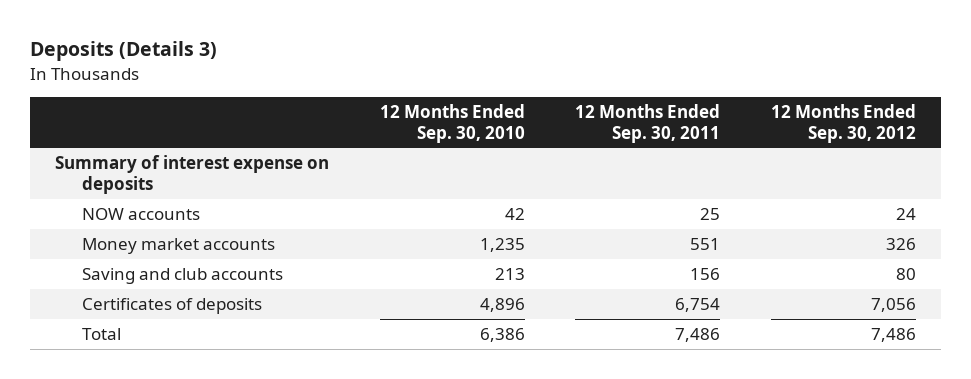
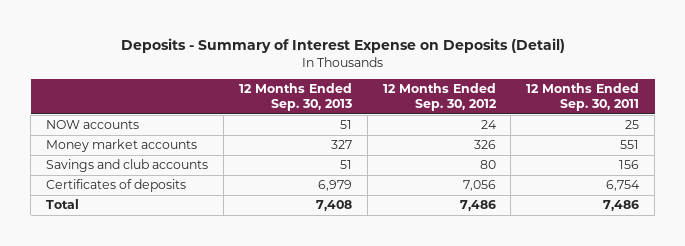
- Deposits (Details 3)
+ Deposits - Summary of Interest Expense on Deposits (Detail)
- | 12 Months Ended Sep. 30, 2010 | 12 Months Ended Sep. 30, 2011 | 12 Months Ended Sep. 30, 2012
+ | 12 Months Ended Sep. 30, 2013 | 12 Months Ended Sep. 30, 2012 | 12 Months Ended Sep. 30, 2011
- Summary of interest expense on deposits
- Saving and club accounts | 213 | 156 | 80
+ Savings and club accounts | 51 | 80 | 156

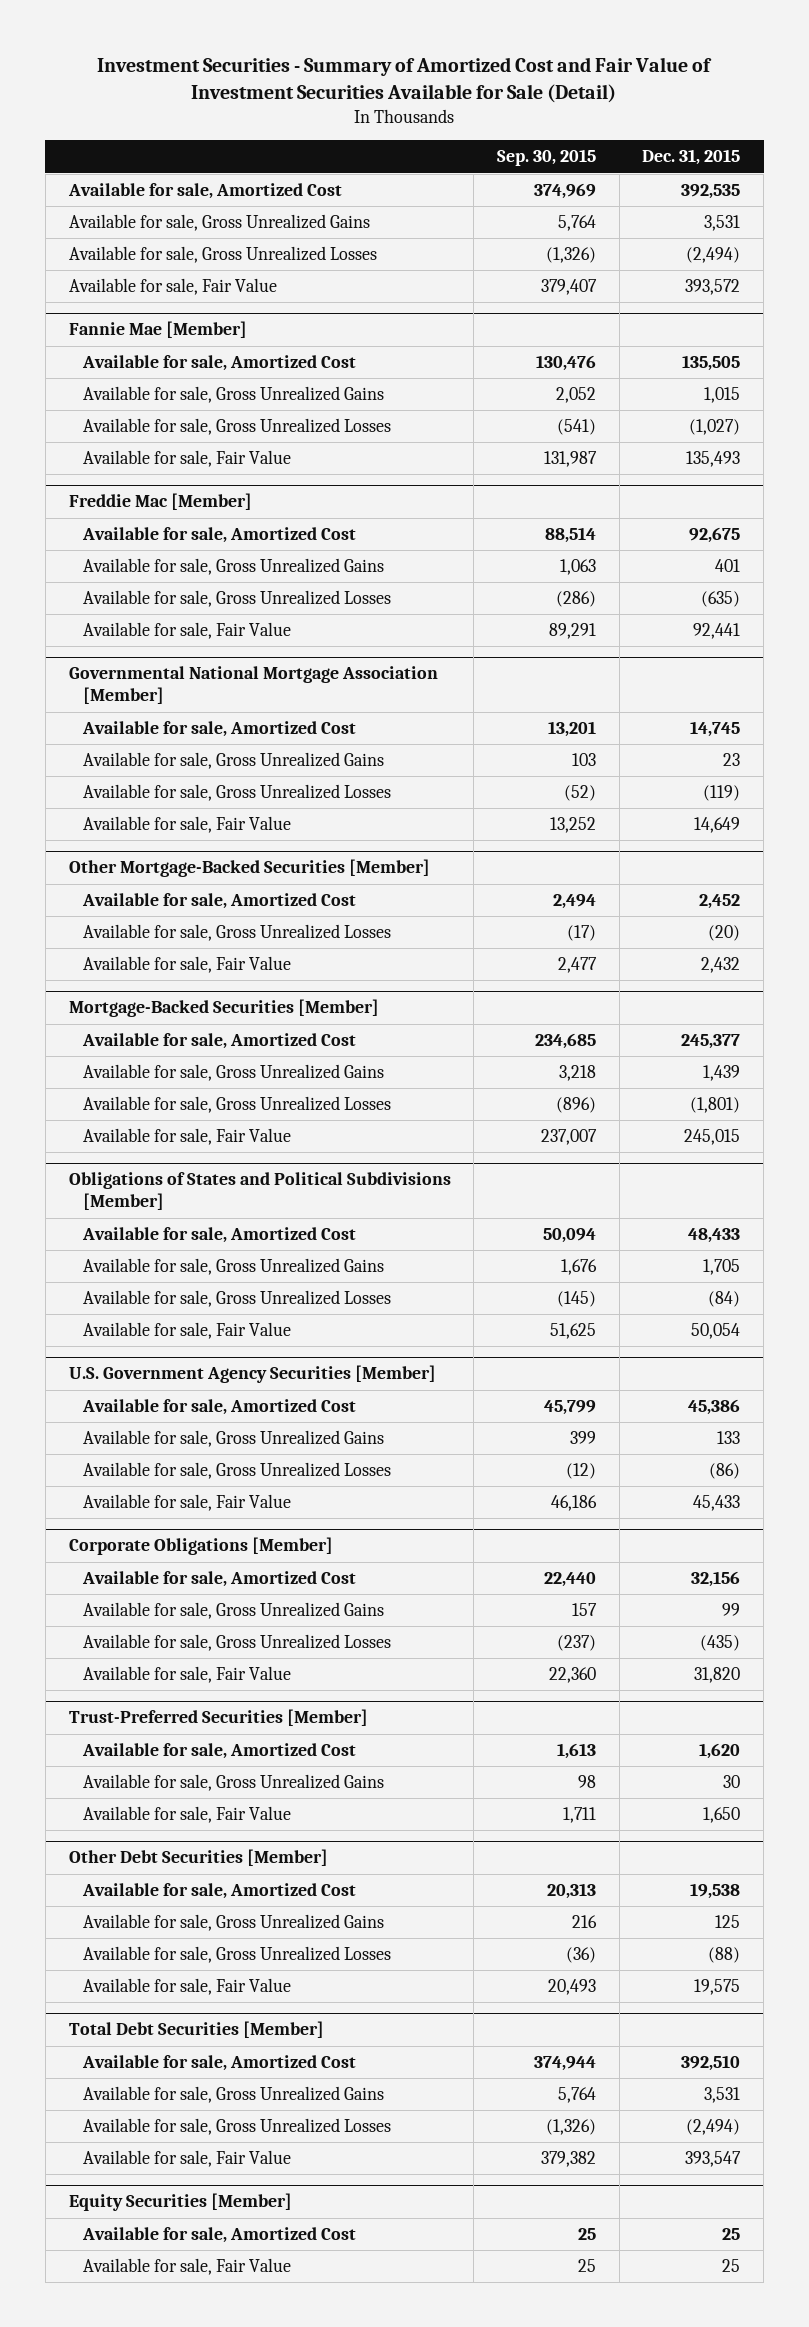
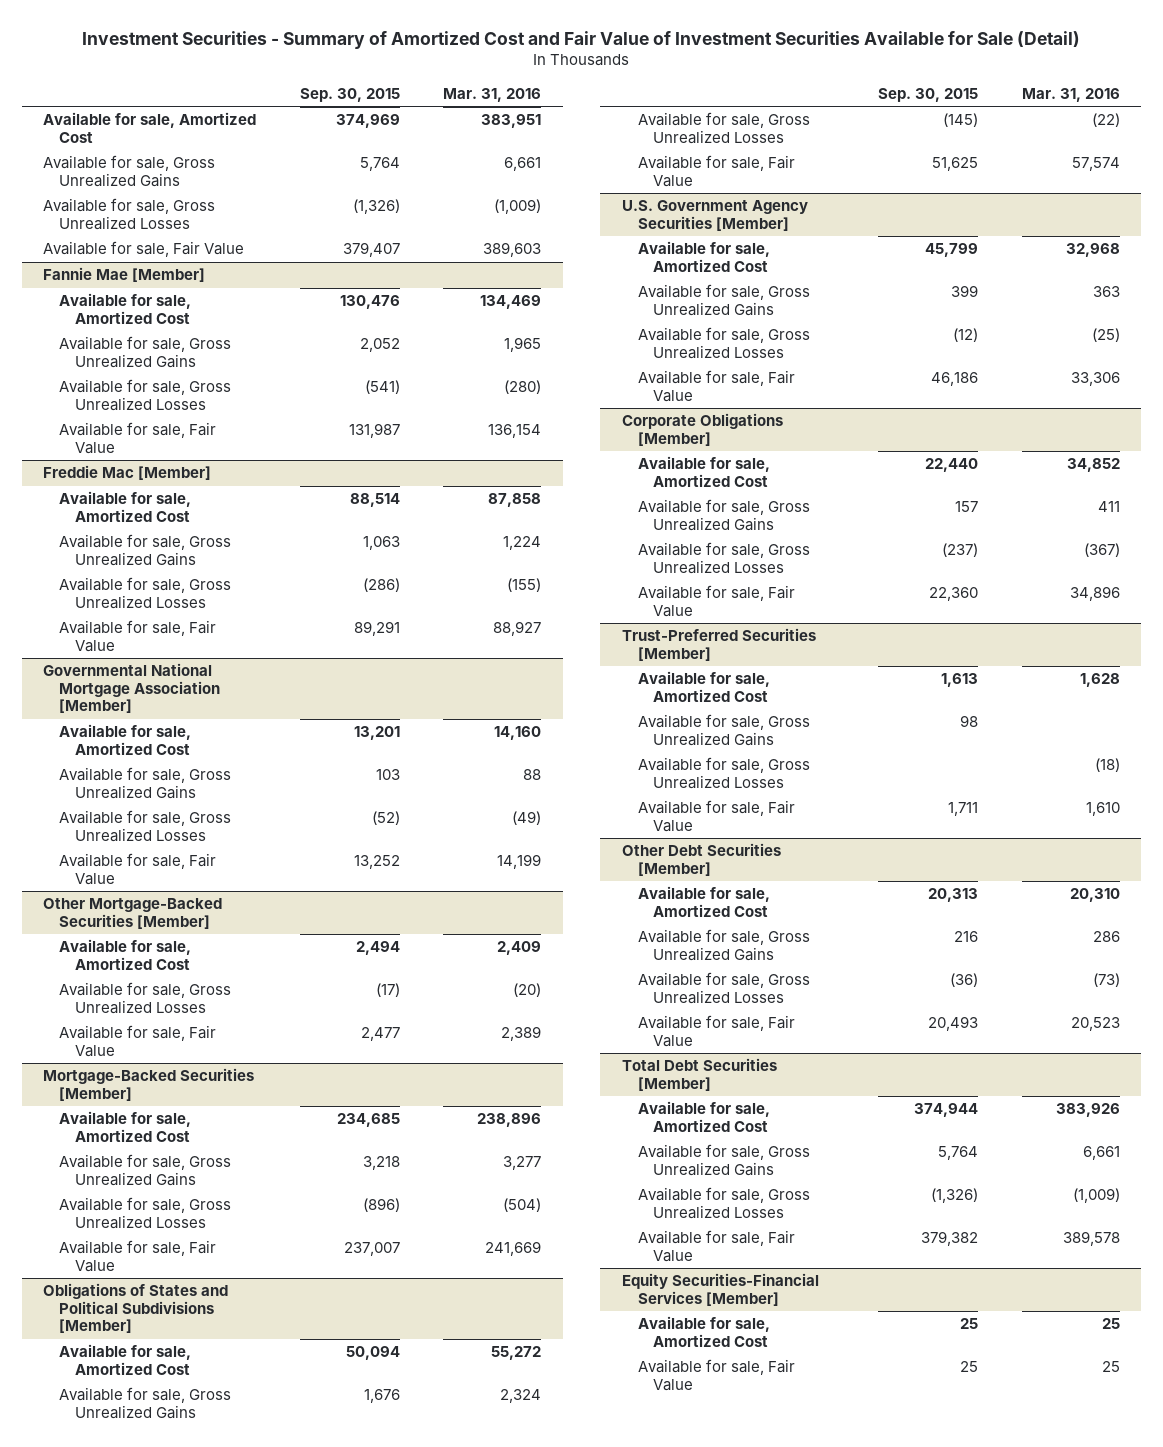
- | Sep. 30, 2015 | Dec. 31, 2015
+ | Sep. 30, 2015 | Mar. 31, 2016
@ Trust-Preferred Securities [Member]
+ Available for sale, Gross Unrealized Losses | | (18)
- Equity Securities [Member]
+ Equity Securities-Financial Services [Member]

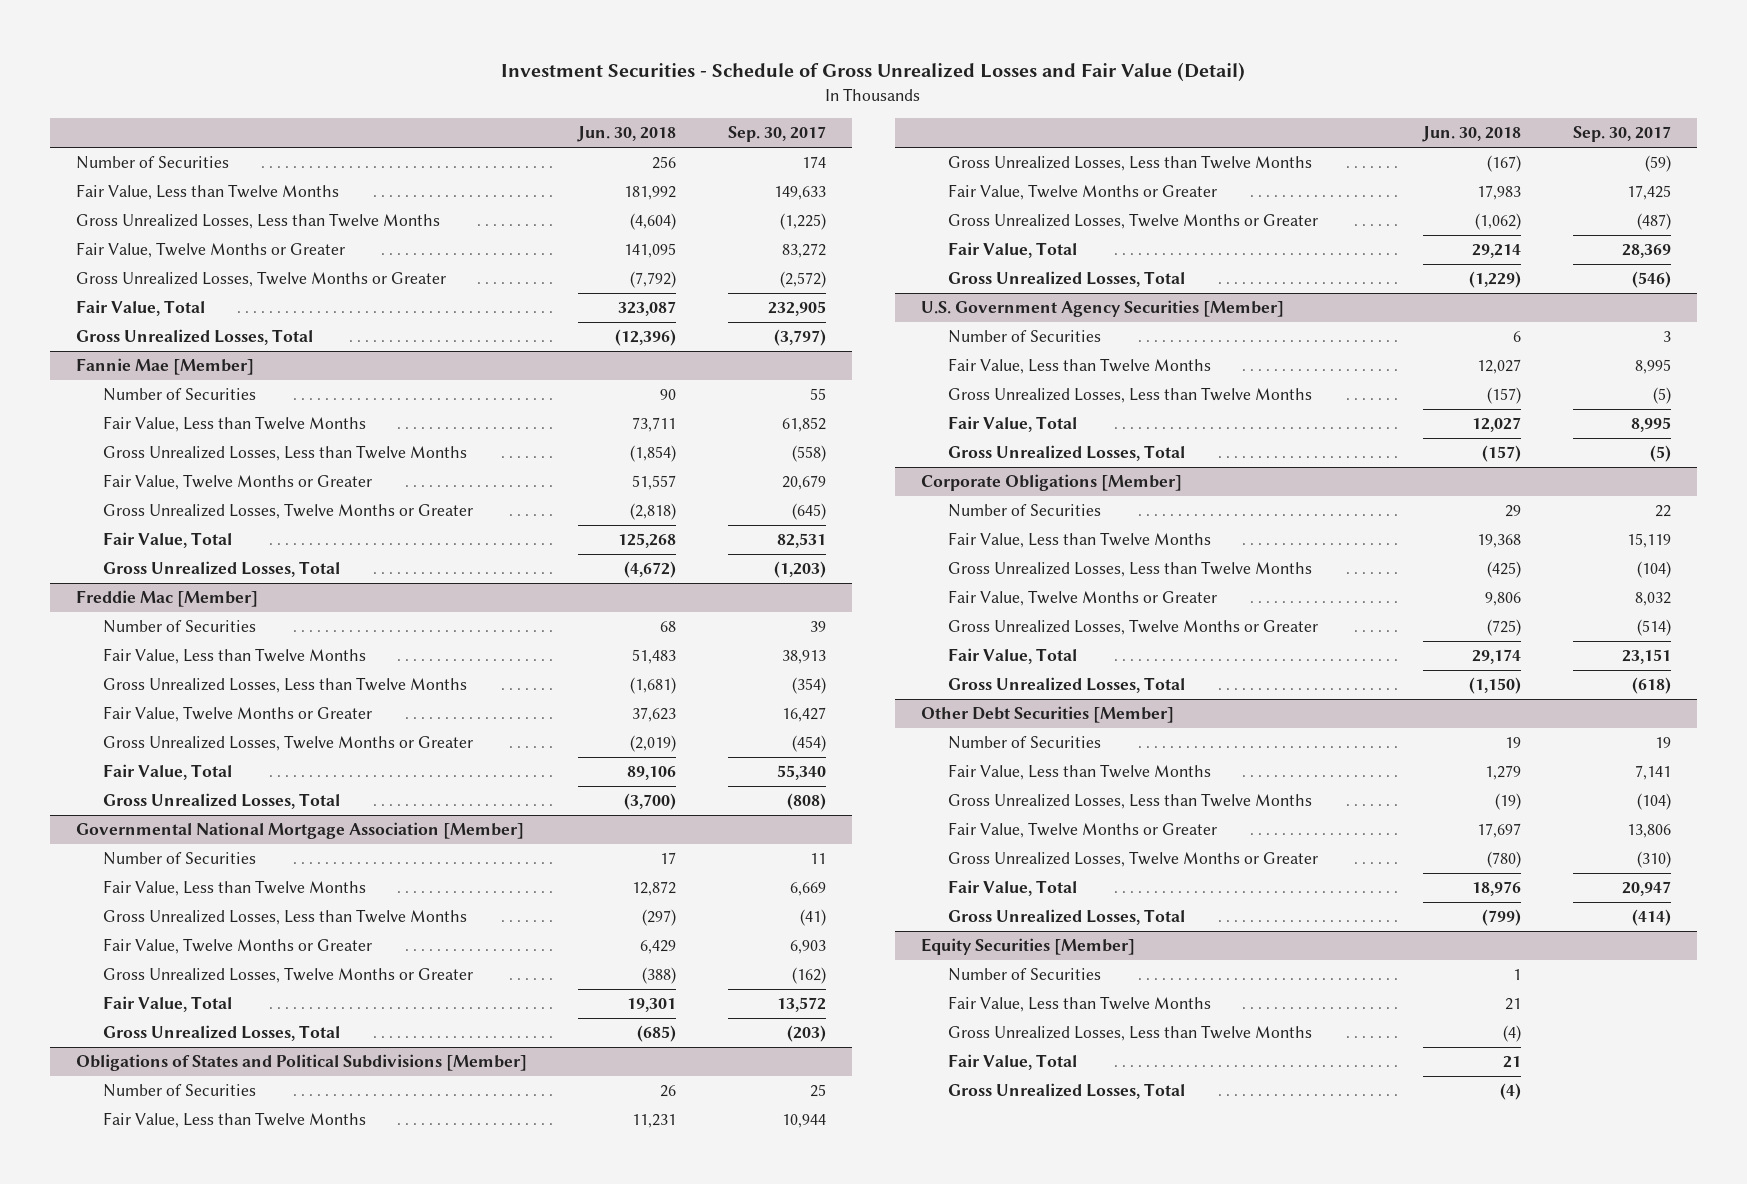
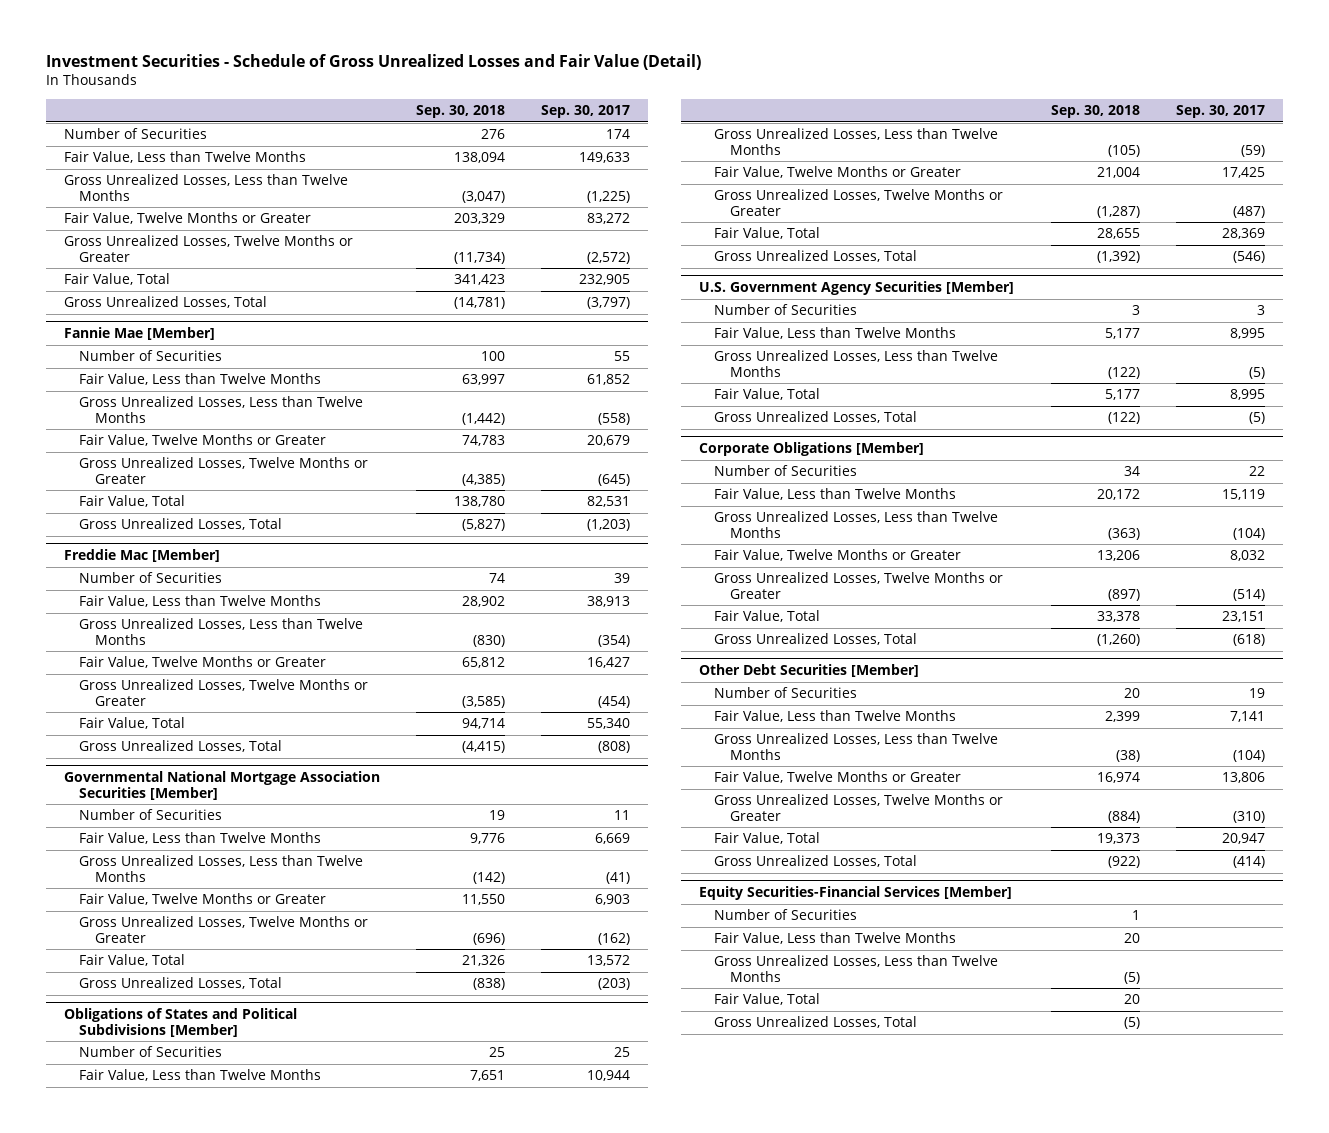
- | Jun. 30, 2018 | Sep. 30, 2017
+ | Sep. 30, 2018 | Sep. 30, 2017
- Governmental National Mortgage Association [Member]
+ Governmental National Mortgage Association Securities [Member]
- Equity Securities [Member]
+ Equity Securities-Financial Services [Member]

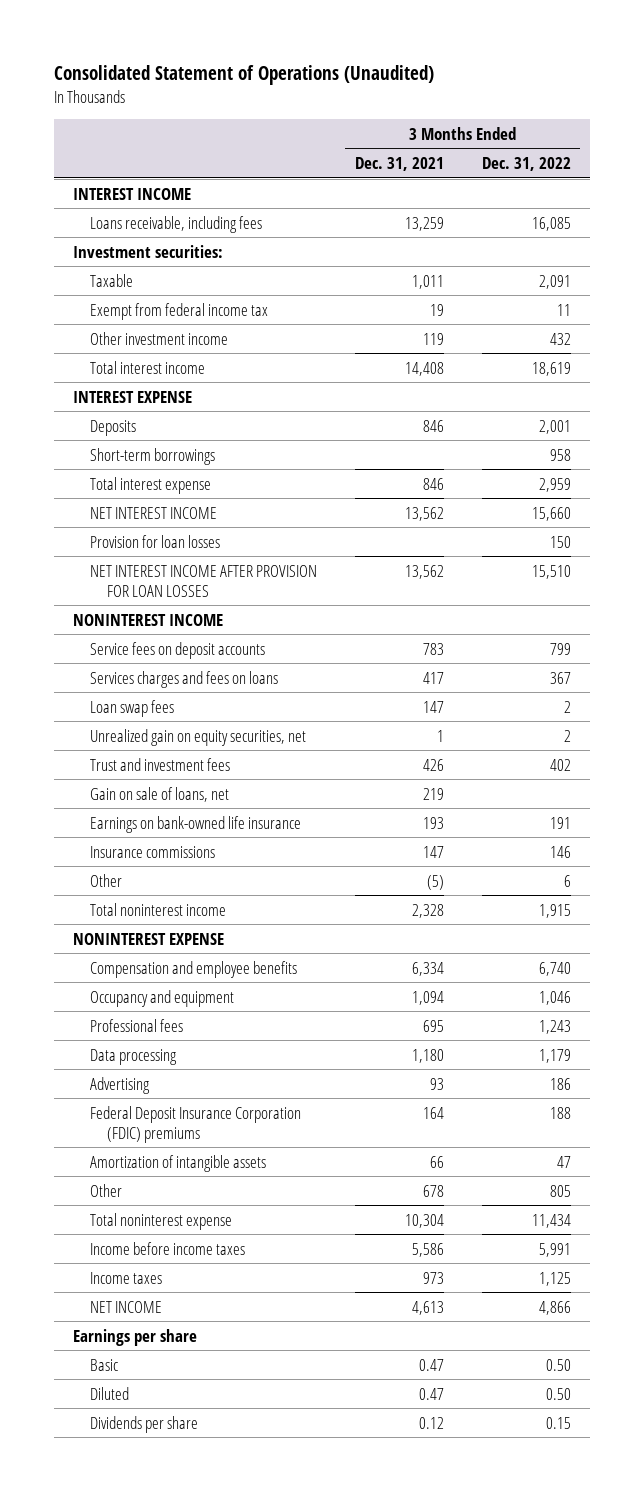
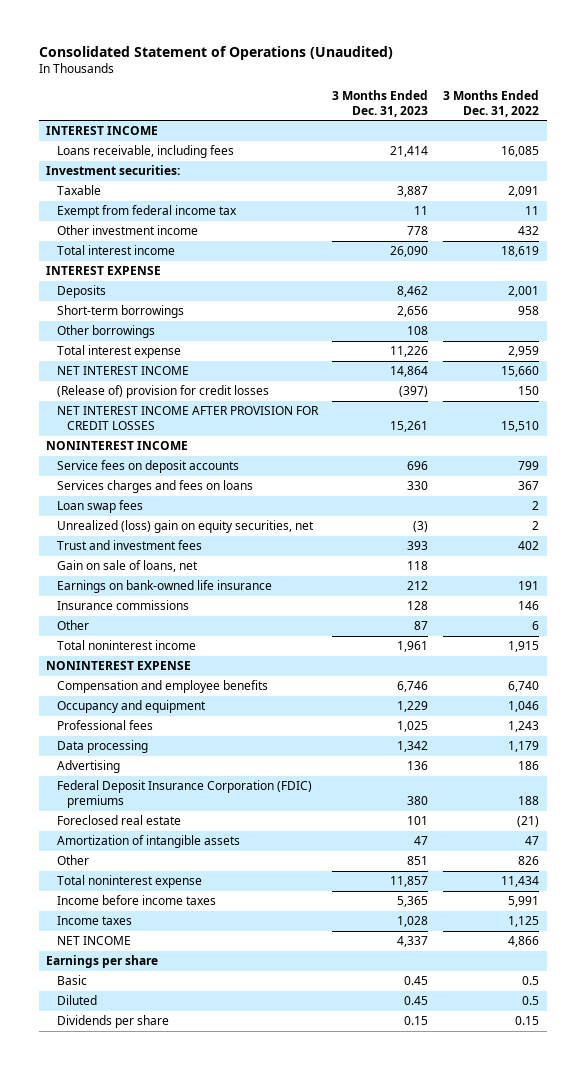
- | 3 Months Ended Dec. 31, 2021 | 3 Months Ended Dec. 31, 2022
+ | 3 Months Ended Dec. 31, 2023 | 3 Months Ended Dec. 31, 2022
+ Other borrowings | 108 |
- Provision for loan losses | | 150
- NET INTEREST INCOME AFTER PROVISION FOR LOAN LOSSES | 13,562 | 15,510
+ (Release of) provision for credit losses | (397) | 150
+ NET INTEREST INCOME AFTER PROVISION FOR CREDIT LOSSES | 15,261 | 15,510
- Unrealized gain on equity securities, net | 1 | 2
+ Unrealized (loss) gain on equity securities, net | (3) | 2
+ Foreclosed real estate | 101 | (21)
- Other | 678 | 805
+ Other | 851 | 826
- Basic | 0.47 | 0.50
- Diluted | 0.47 | 0.50
+ Basic | 0.45 | 0.5
+ Diluted | 0.45 | 0.5

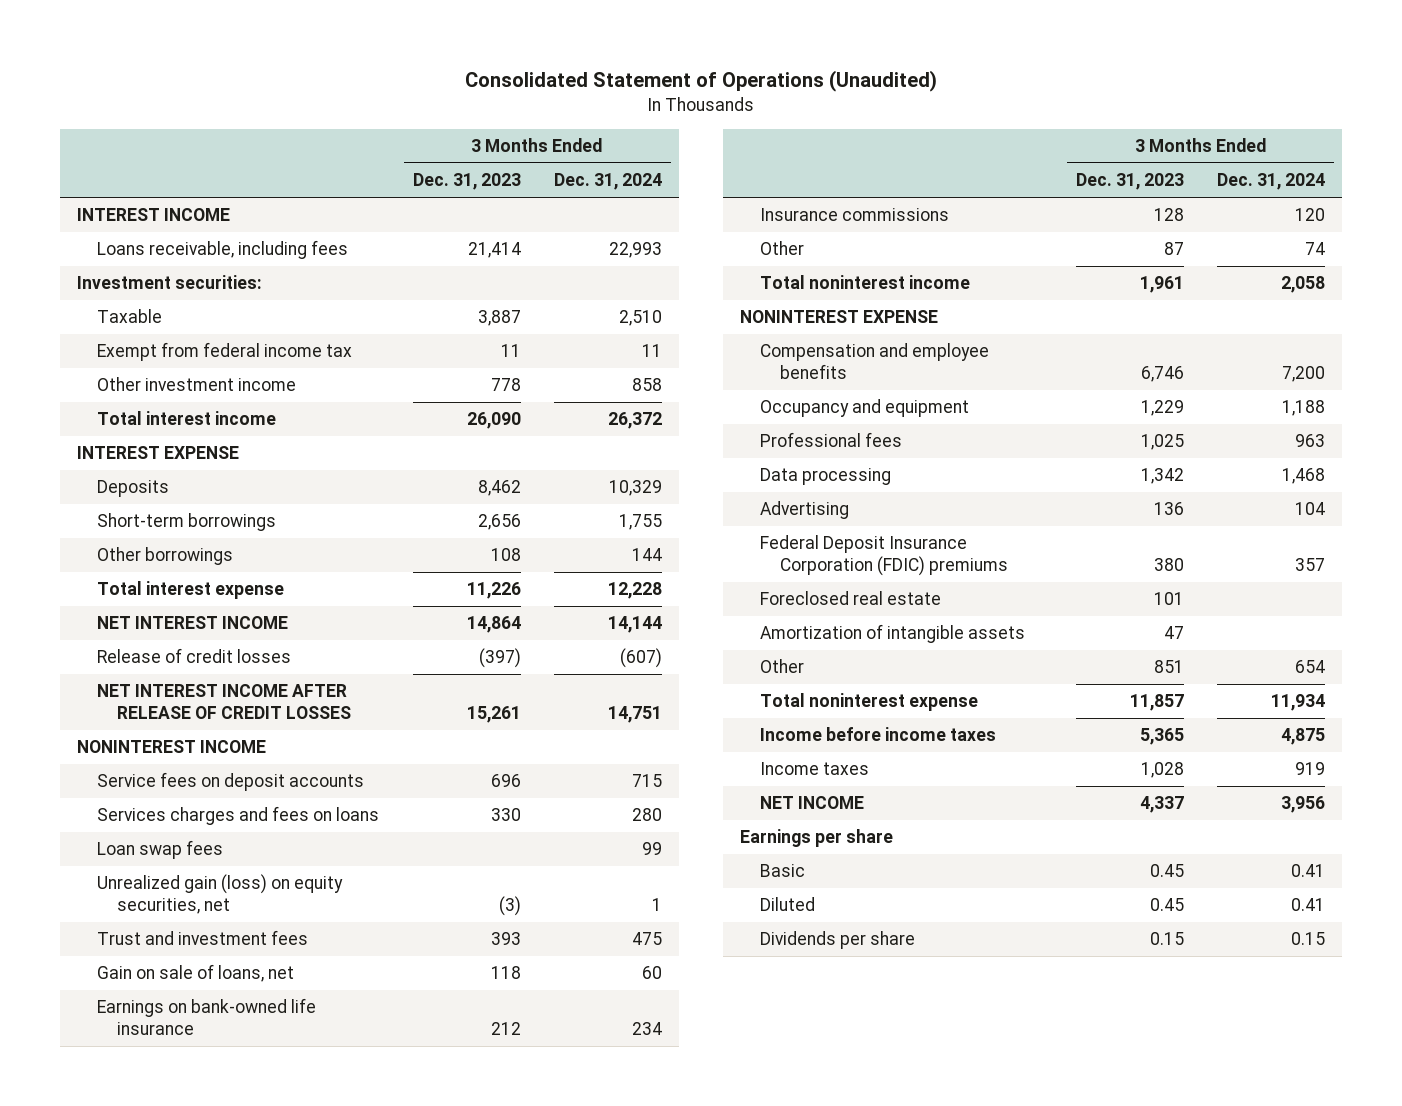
- | 3 Months Ended Dec. 31, 2023 | 3 Months Ended Dec. 31, 2022
+ | 3 Months Ended Dec. 31, 2023 | 3 Months Ended Dec. 31, 2024
- (Release of) provision for credit losses | (397) | 150
- NET INTEREST INCOME AFTER PROVISION FOR CREDIT LOSSES | 15,261 | 15,510
+ Release of credit losses | (397) | (607)
+ NET INTEREST INCOME AFTER RELEASE OF CREDIT LOSSES | 15,261 | 14,751
- Unrealized (loss) gain on equity securities, net | (3) | 2
+ Unrealized gain (loss) on equity securities, net | (3) | 1

